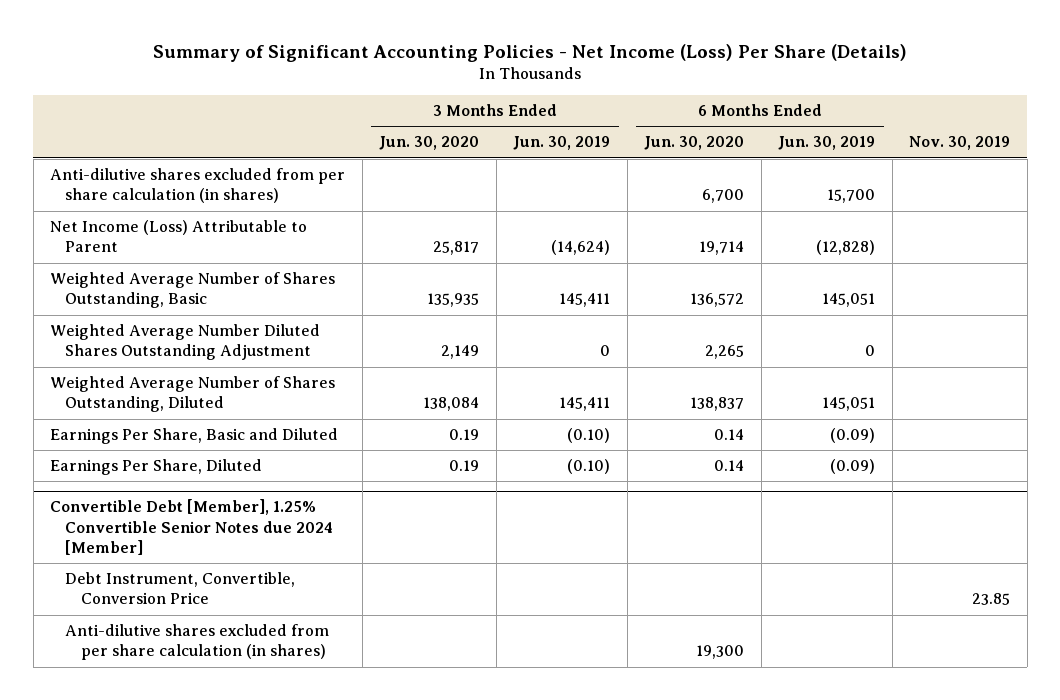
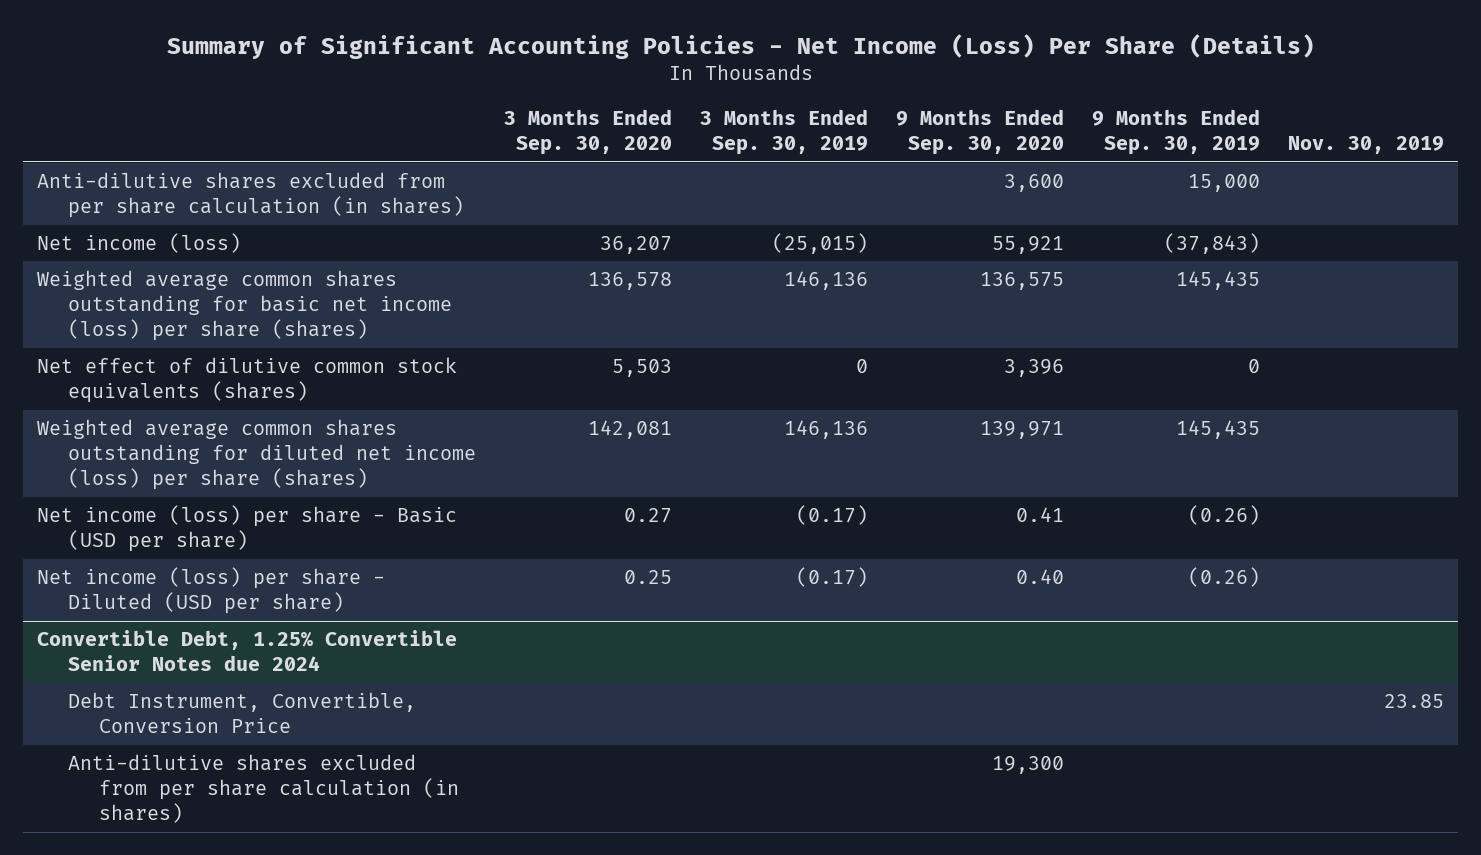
- | 3 Months Ended Jun. 30, 2020 | 3 Months Ended Jun. 30, 2019 | 6 Months Ended Jun. 30, 2020 | 6 Months Ended Jun. 30, 2019 | Nov. 30, 2019
+ | 3 Months Ended Sep. 30, 2020 | 3 Months Ended Sep. 30, 2019 | 9 Months Ended Sep. 30, 2020 | 9 Months Ended Sep. 30, 2019 | Nov. 30, 2019
- Net Income (Loss) Attributable to Parent | 25,817 | (14,624) | 19,714 | (12,828) |
- Weighted Average Number of Shares Outstanding, Basic | 135,935 | 145,411 | 136,572 | 145,051 |
- Weighted Average Number Diluted Shares Outstanding Adjustment | 2,149 | 0 | 2,265 | 0 |
- Weighted Average Number of Shares Outstanding, Diluted | 138,084 | 145,411 | 138,837 | 145,051 |
- Earnings Per Share, Basic and Diluted | 0.19 | (0.10) | 0.14 | (0.09) |
- Earnings Per Share, Diluted | 0.19 | (0.10) | 0.14 | (0.09) |
- Convertible Debt [Member], 1.25% Convertible Senior Notes due 2024 [Member]
+ Net income (loss) | 36,207 | (25,015) | 55,921 | (37,843) |
+ Weighted average common shares outstanding for basic net income (loss) per share (shares) | 136,578 | 146,136 | 136,575 | 145,435 |
+ Net effect of dilutive common stock equivalents (shares) | 5,503 | 0 | 3,396 | 0 |
+ Weighted average common shares outstanding for diluted net income (loss) per share (shares) | 142,081 | 146,136 | 139,971 | 145,435 |
+ Net income (loss) per share - Basic (USD per share) | 0.27 | (0.17) | 0.41 | (0.26) |
+ Net income (loss) per share - Diluted (USD per share) | 0.25 | (0.17) | 0.40 | (0.26) |
+ Convertible Debt, 1.25% Convertible Senior Notes due 2024

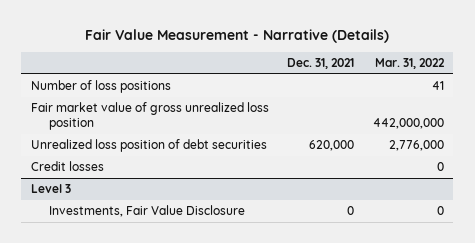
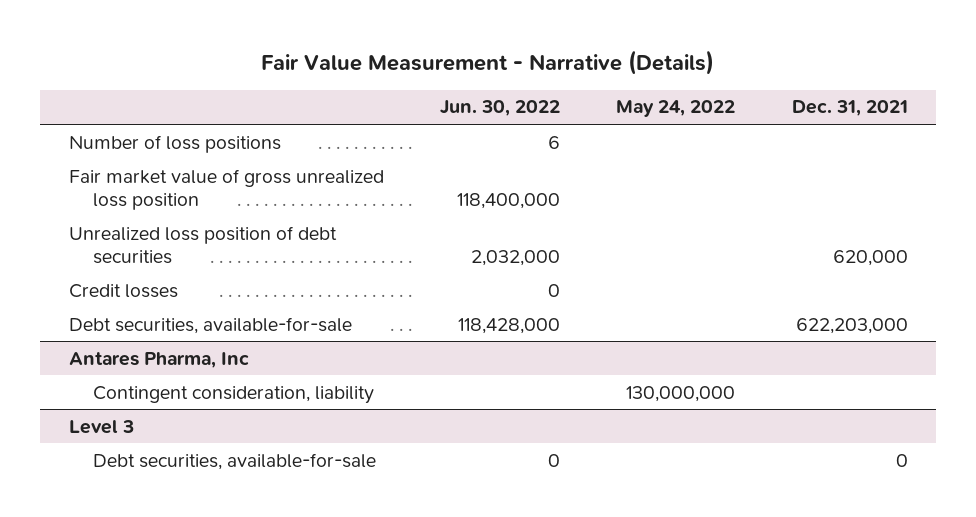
- | Dec. 31, 2021 | Mar. 31, 2022
+ | Jun. 30, 2022 | May 24, 2022 | Dec. 31, 2021
+ Debt securities, available-for-sale | 118,428,000 | | 622,203,000
+ Antares Pharma, Inc
+ Contingent consideration, liability | | 130,000,000 |
@ Level 3
- Investments, Fair Value Disclosure | 0 | 0
+ Debt securities, available-for-sale | 0 | | 0

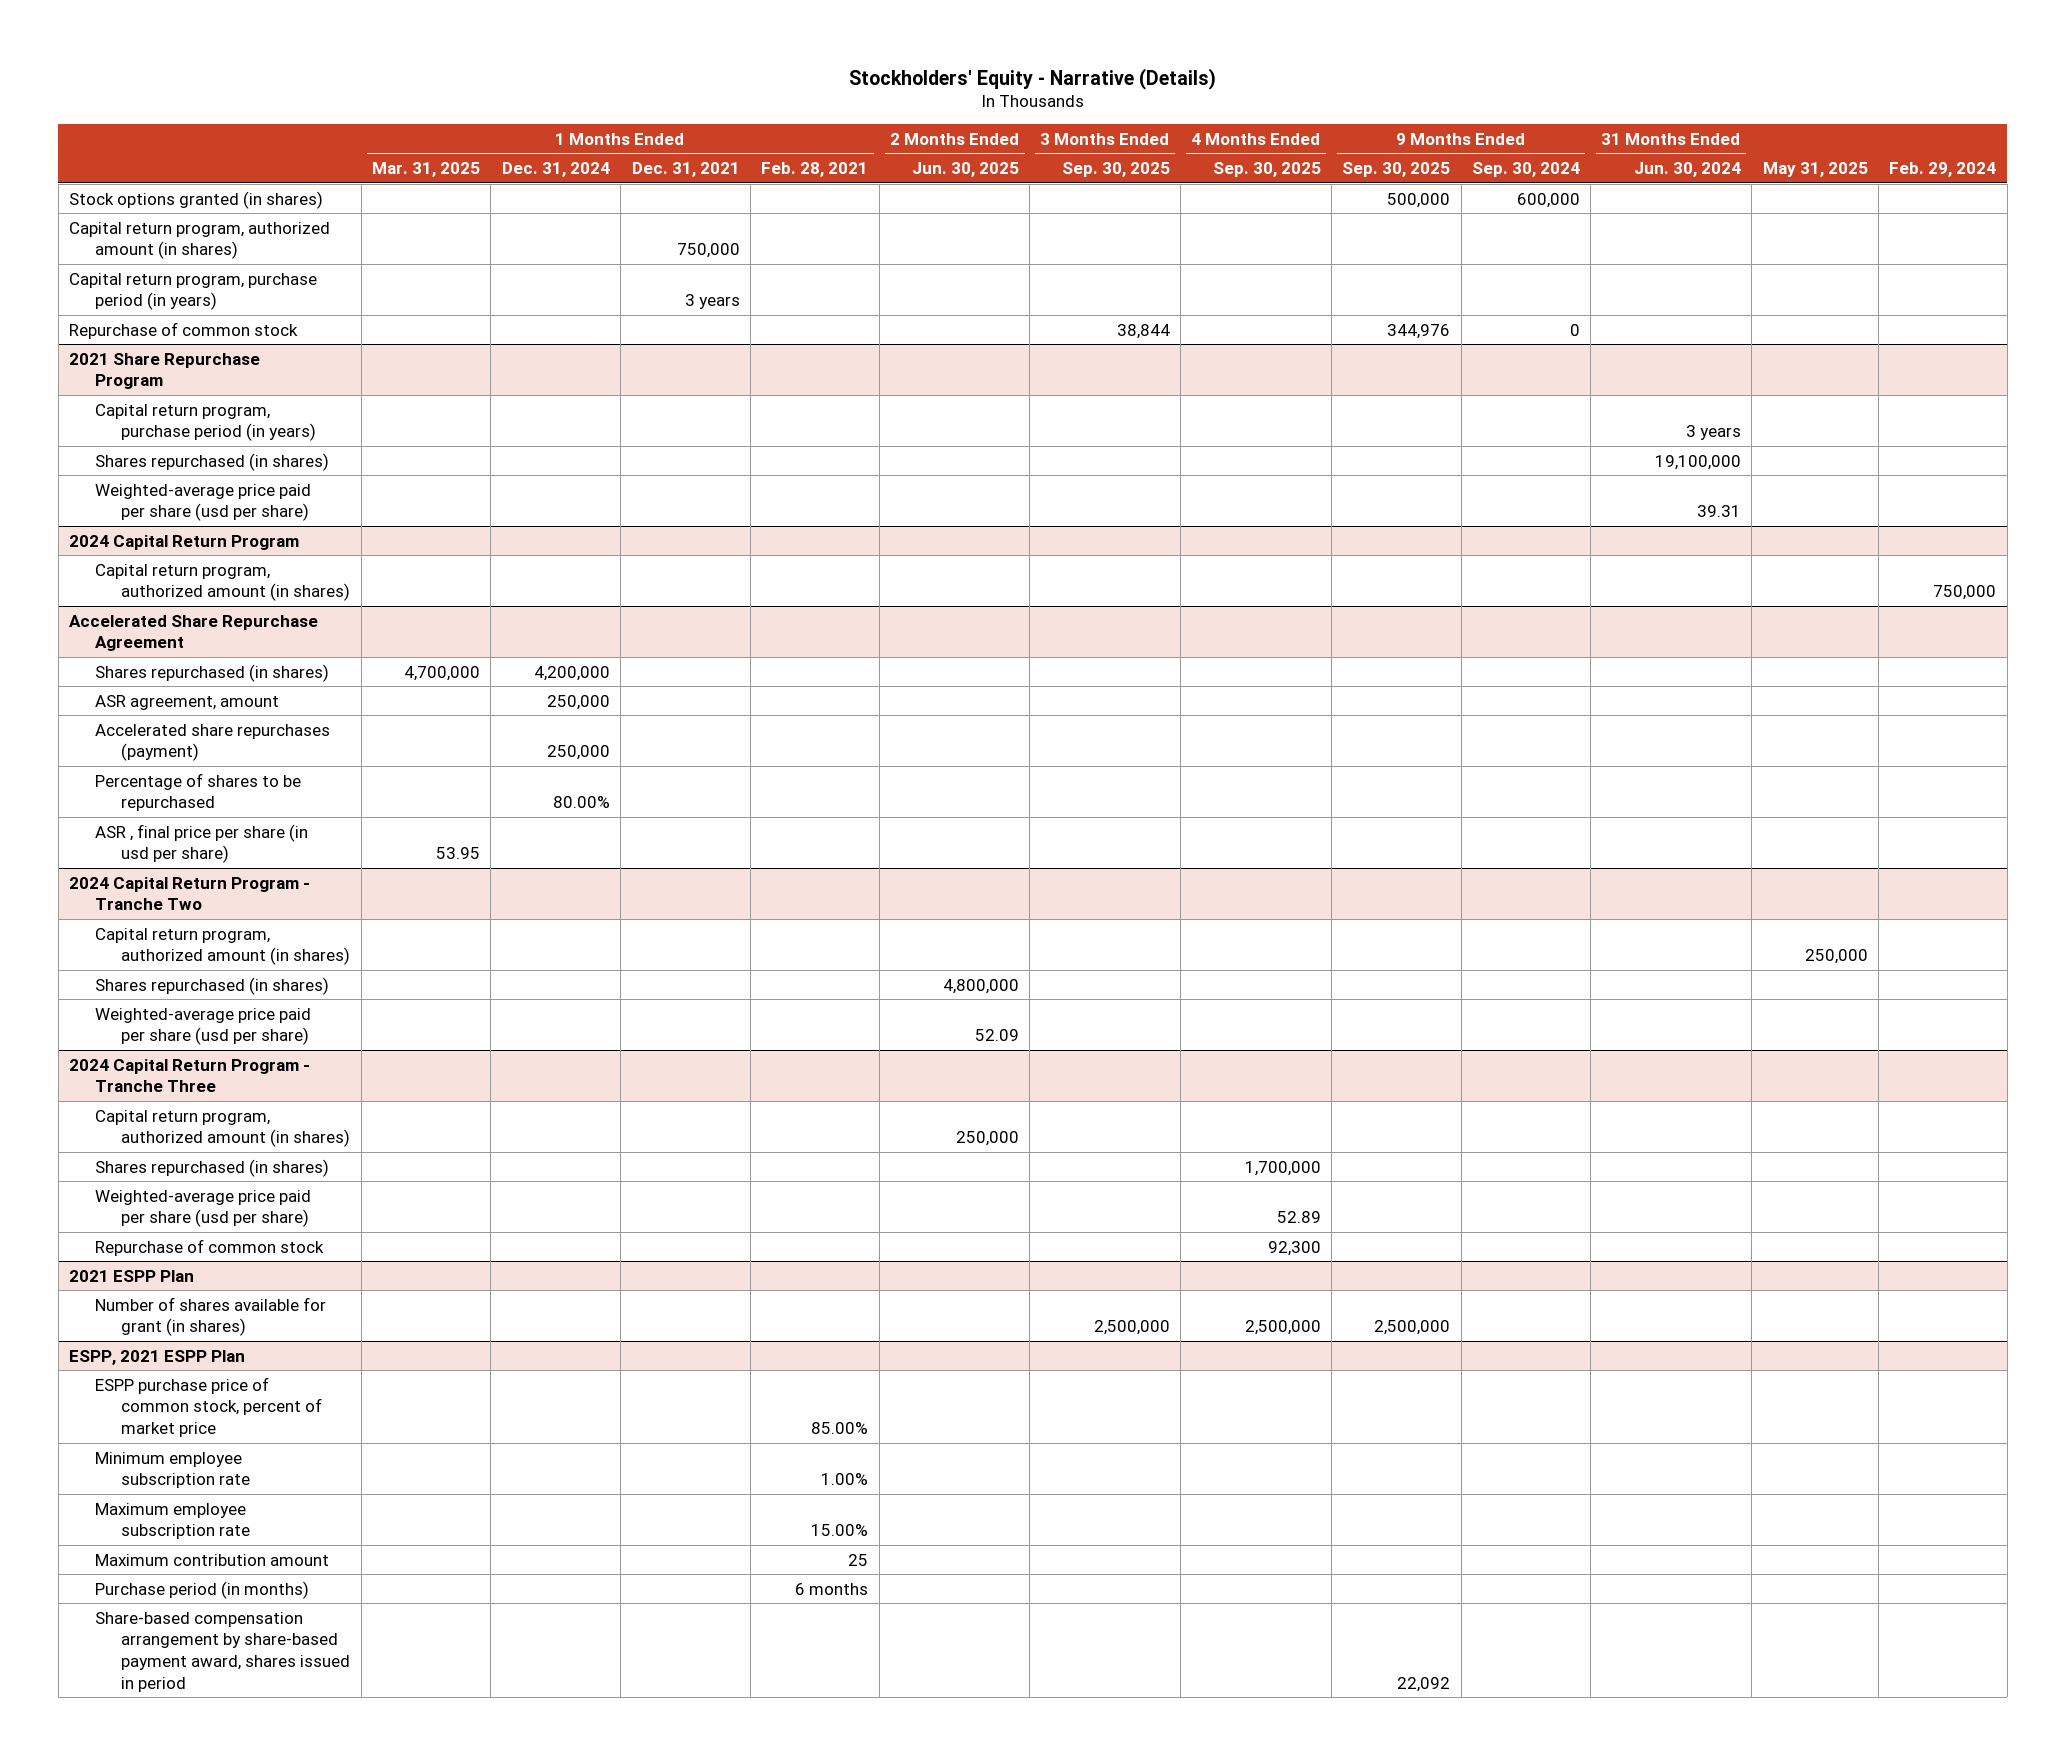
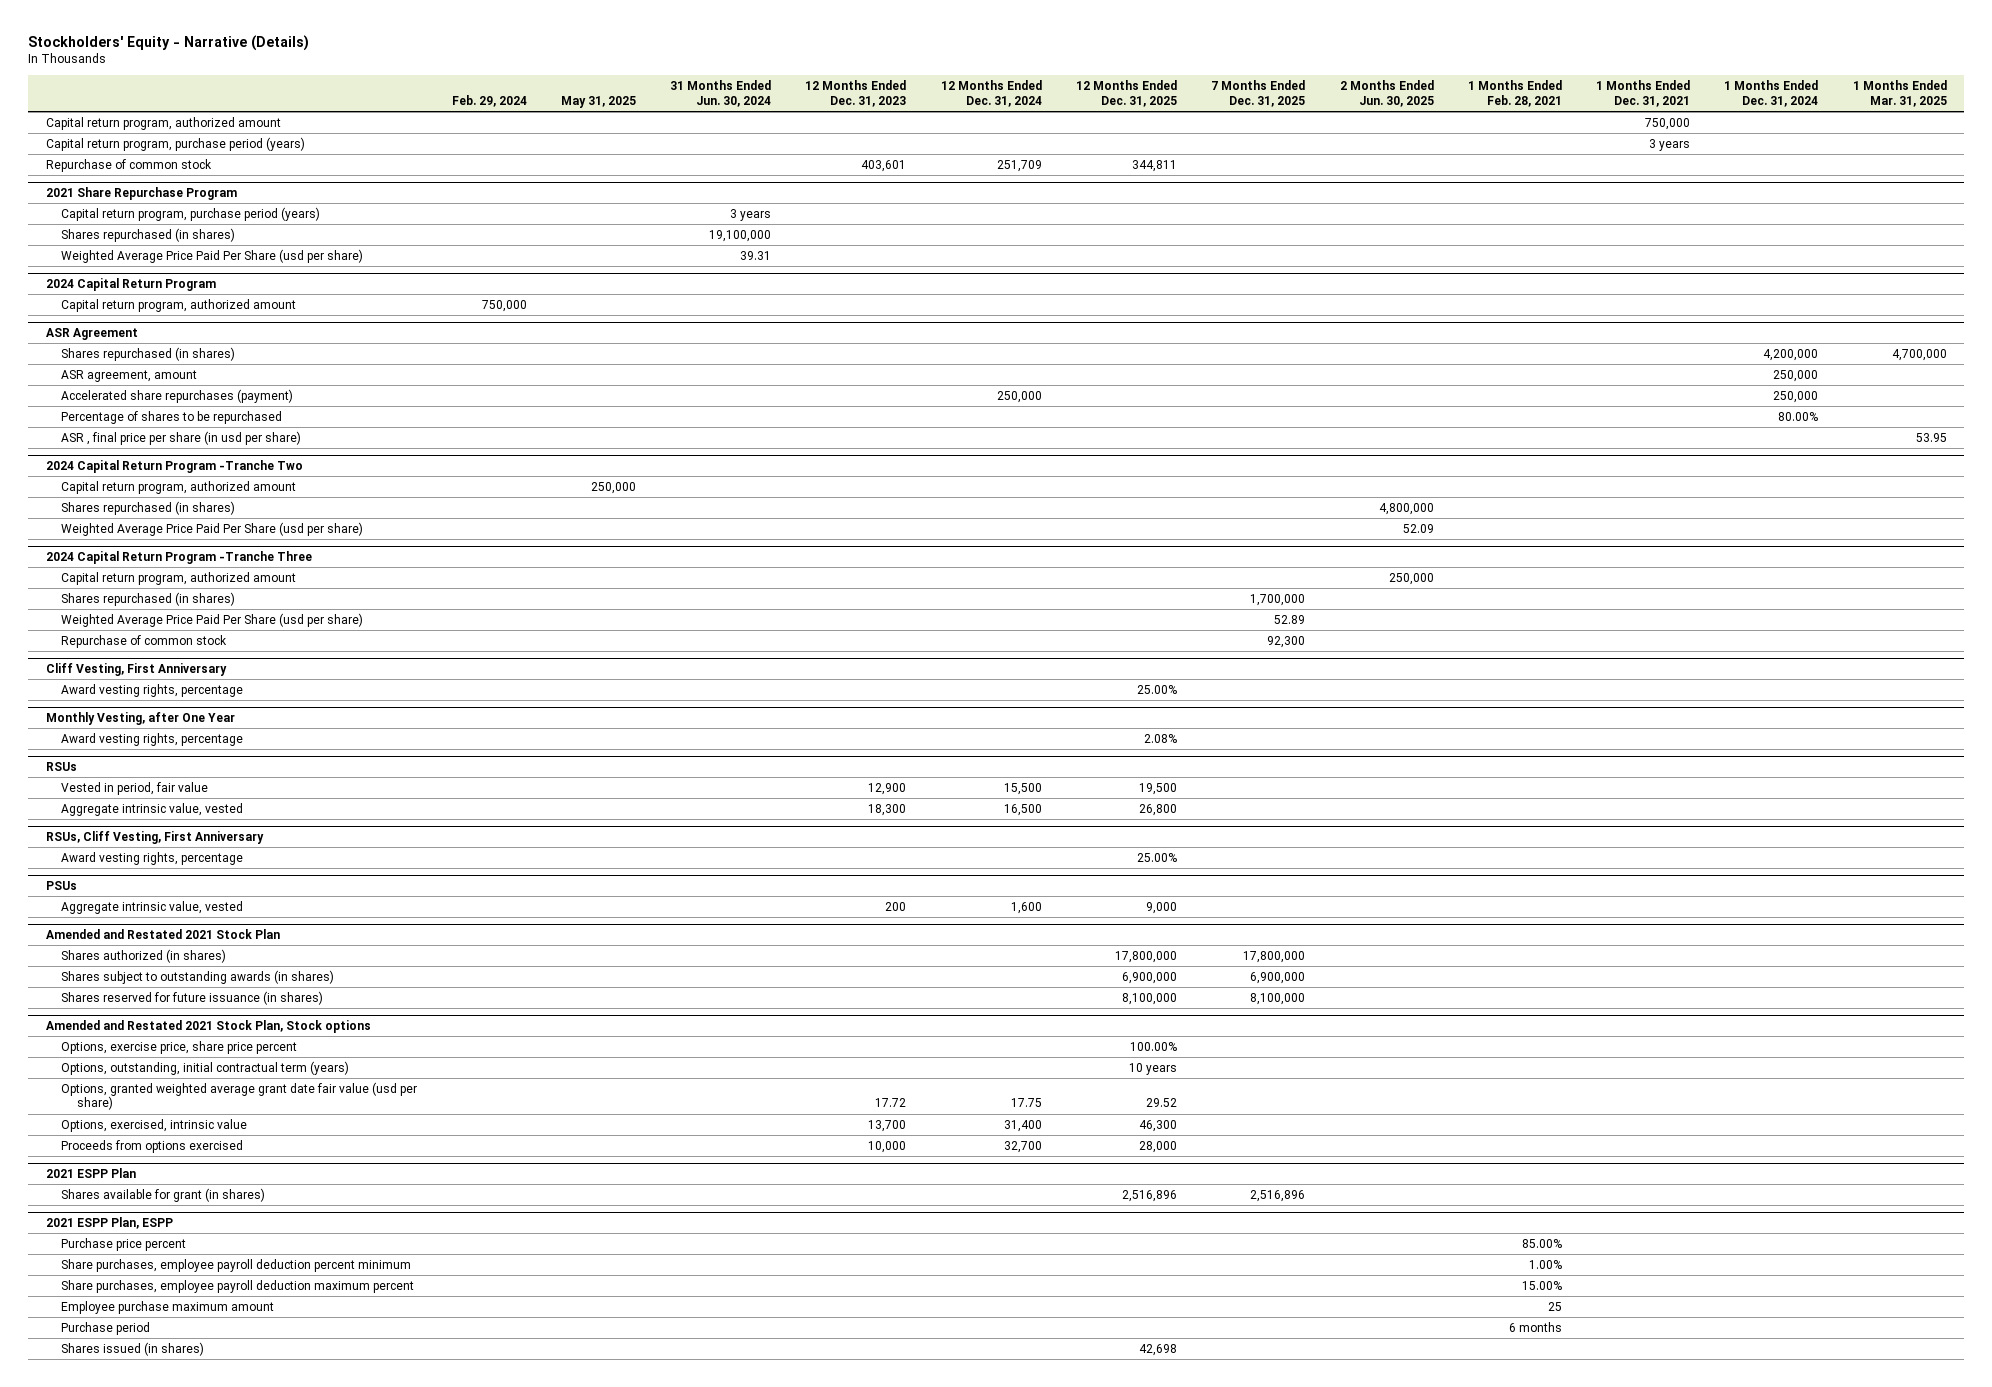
- | 1 Months Ended Mar. 31, 2025 | 1 Months Ended Dec. 31, 2024 | 1 Months Ended Dec. 31, 2021 | 1 Months Ended Feb. 28, 2021 | 2 Months Ended Jun. 30, 2025 | 3 Months Ended Sep. 30, 2025 | 4 Months Ended Sep. 30, 2025 | 9 Months Ended Sep. 30, 2025 | 9 Months Ended Sep. 30, 2024 | 31 Months Ended Jun. 30, 2024 | May 31, 2025 | Feb. 29, 2024
+ | Feb. 29, 2024 | May 31, 2025 | 31 Months Ended Jun. 30, 2024 | 12 Months Ended Dec. 31, 2023 | 12 Months Ended Dec. 31, 2024 | 12 Months Ended Dec. 31, 2025 | 7 Months Ended Dec. 31, 2025 | 2 Months Ended Jun. 30, 2025 | 1 Months Ended Feb. 28, 2021 | 1 Months Ended Dec. 31, 2021 | 1 Months Ended Dec. 31, 2024 | 1 Months Ended Mar. 31, 2025
- Stock options granted (in shares) | | | | | | | | 500,000 | 600,000 | | |
- Capital return program, authorized amount (in shares) | | | 750,000 | | | | | | | | |
- Capital return program, purchase period (in years) | | | 3 years | | | | | | | | |
+ Capital return program, authorized amount | | | | | | | | | | 750,000 | |
+ Capital return program, purchase period (years) | | | | | | | | | | 3 years | |
@ 2021 Share Repurchase Program
- Capital return program, purchase period (in years) | | | | | | | | | | 3 years | |
+ Capital return program, purchase period (years) | | | 3 years | | | | | | | | |
- Weighted-average price paid per share (usd per share) | | | | | | | | | | 39.31 | |
+ Weighted Average Price Paid Per Share (usd per share) | | | 39.31 | | | | | | | | |
@ 2024 Capital Return Program
- Capital return program, authorized amount (in shares) | | | | | | | | | | | | 750,000
- Accelerated Share Repurchase Agreement
@ 2024 Capital Return Program
+ Capital return program, authorized amount | 750,000 | | | | | | | | | | |
+ ASR Agreement
- 2024 Capital Return Program - Tranche Two
- Capital return program, authorized amount (in shares) | | | | | | | | | | | 250,000 |
+ 2024 Capital Return Program -Tranche Two
+ Capital return program, authorized amount | | 250,000 | | | | | | | | | |
- Weighted-average price paid per share (usd per share) | | | | | 52.09 | | | | | | |
- 2024 Capital Return Program - Tranche Three
- Capital return program, authorized amount (in shares) | | | | | 250,000 | | | | | | |
+ Weighted Average Price Paid Per Share (usd per share) | | | | | | | | 52.09 | | | |
+ 2024 Capital Return Program -Tranche Three
+ Capital return program, authorized amount | | | | | | | | 250,000 | | | |
- Weighted-average price paid per share (usd per share) | | | | | | | 52.89 | | | | |
+ Weighted Average Price Paid Per Share (usd per share) | | | | | | | 52.89 | | | | |
+ Cliff Vesting, First Anniversary
+ Award vesting rights, percentage | | | | | | 25.00% | | | | | |
+ Monthly Vesting, after One Year
+ Award vesting rights, percentage | | | | | | 2.08% | | | | | |
+ RSUs
+ Vested in period, fair value | | | | 12,900 | 15,500 | 19,500 | | | | | |
+ Aggregate intrinsic value, vested | | | | 18,300 | 16,500 | 26,800 | | | | | |
+ RSUs, Cliff Vesting, First Anniversary
+ Award vesting rights, percentage | | | | | | 25.00% | | | | | |
+ PSUs
+ Aggregate intrinsic value, vested | | | | 200 | 1,600 | 9,000 | | | | | |
+ Amended and Restated 2021 Stock Plan
+ Shares authorized (in shares) | | | | | | 17,800,000 | 17,800,000 | | | | |
+ Shares subject to outstanding awards (in shares) | | | | | | 6,900,000 | 6,900,000 | | | | |
+ Shares reserved for future issuance (in shares) | | | | | | 8,100,000 | 8,100,000 | | | | |
+ Amended and Restated 2021 Stock Plan, Stock options
+ Options, exercise price, share price percent | | | | | | 100.00% | | | | | |
+ Options, outstanding, initial contractual term (years) | | | | | | 10 years | | | | | |
+ Options, granted weighted average grant date fair value (usd per share) | | | | 17.72 | 17.75 | 29.52 | | | | | |
+ Options, exercised, intrinsic value | | | | 13,700 | 31,400 | 46,300 | | | | | |
+ Proceeds from options exercised | | | | 10,000 | 32,700 | 28,000 | | | | | |
@ 2021 ESPP Plan
- Number of shares available for grant (in shares) | | | | | | 2,500,000 | 2,500,000 | 2,500,000 | | | |
- ESPP, 2021 ESPP Plan
- ESPP purchase price of common stock, percent of market price | | | | 85.00% | | | | | | | |
- Minimum employee subscription rate | | | | 1.00% | | | | | | | |
- Maximum employee subscription rate | | | | 15.00% | | | | | | | |
- Maximum contribution amount | | | | 25 | | | | | | | |
- Purchase period (in months) | | | | 6 months | | | | | | | |
- Share-based compensation arrangement by share-based payment award, shares issued in period | | | | | | | | 22,092 | | | |
@ 2021 ESPP Plan
+ Shares available for grant (in shares) | | | | | | 2,516,896 | 2,516,896 | | | | |
+ 2021 ESPP Plan, ESPP
+ Purchase price percent | | | | | | | | | 85.00% | | |
+ Share purchases, employee payroll deduction percent minimum | | | | | | | | | 1.00% | | |
+ Share purchases, employee payroll deduction maximum percent | | | | | | | | | 15.00% | | |
+ Employee purchase maximum amount | | | | | | | | | 25 | | |
+ Purchase period | | | | | | | | | 6 months | | |
+ Shares issued (in shares) | | | | | | 42,698 | | | | | |

